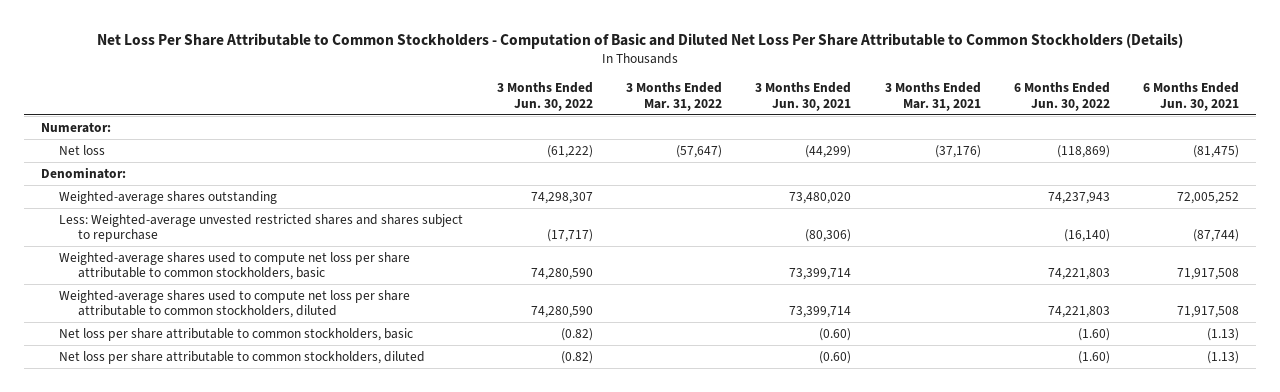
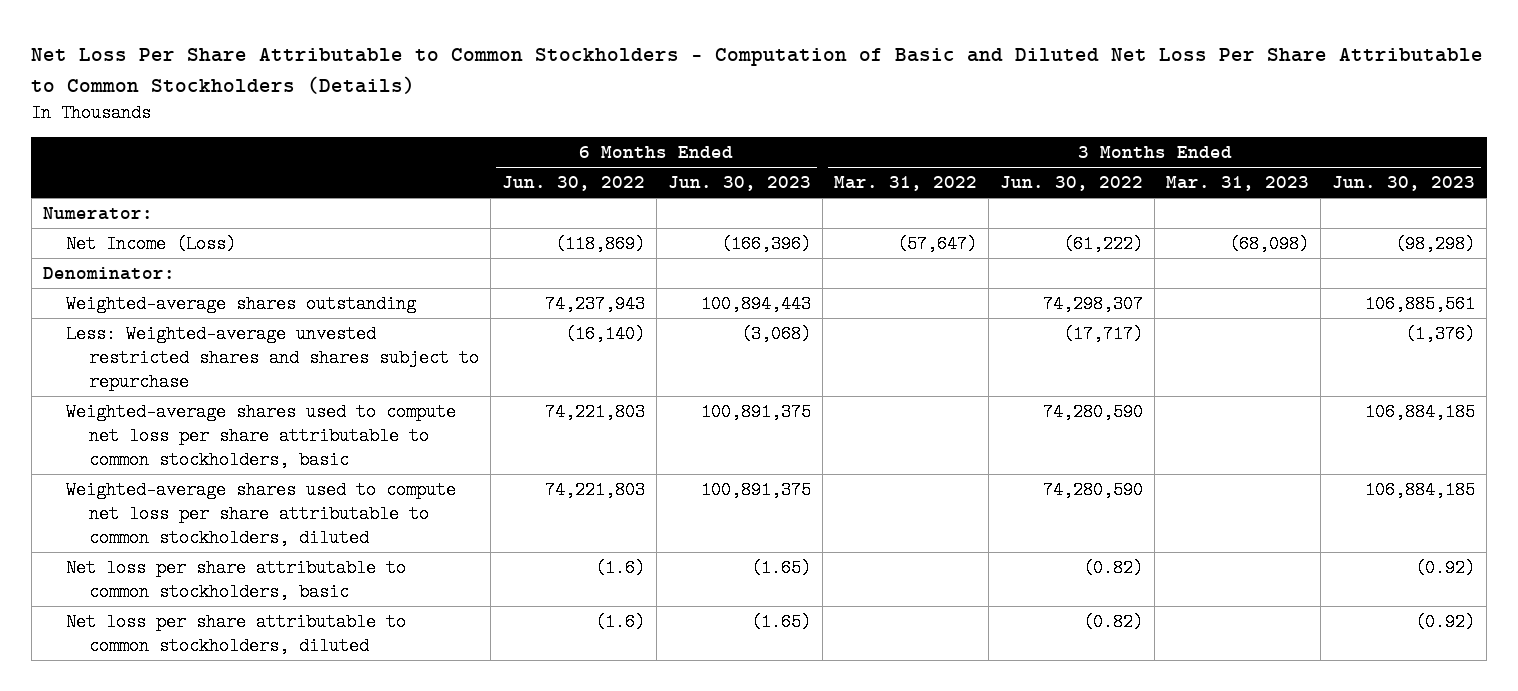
- | 3 Months Ended Jun. 30, 2022 | 3 Months Ended Mar. 31, 2022 | 3 Months Ended Jun. 30, 2021 | 3 Months Ended Mar. 31, 2021 | 6 Months Ended Jun. 30, 2022 | 6 Months Ended Jun. 30, 2021
+ | 6 Months Ended Jun. 30, 2022 | 6 Months Ended Jun. 30, 2023 | 3 Months Ended Mar. 31, 2022 | 3 Months Ended Jun. 30, 2022 | 3 Months Ended Mar. 31, 2023 | 3 Months Ended Jun. 30, 2023
- Net loss | (61,222) | (57,647) | (44,299) | (37,176) | (118,869) | (81,475)
+ Net Income (Loss) | (118,869) | (166,396) | (57,647) | (61,222) | (68,098) | (98,298)
- Net loss per share attributable to common stockholders, basic | (0.82) | | (0.60) | | (1.60) | (1.13)
- Net loss per share attributable to common stockholders, diluted | (0.82) | | (0.60) | | (1.60) | (1.13)
+ Net loss per share attributable to common stockholders, basic | (1.6) | (1.65) | | (0.82) | | (0.92)
+ Net loss per share attributable to common stockholders, diluted | (1.6) | (1.65) | | (0.82) | | (0.92)

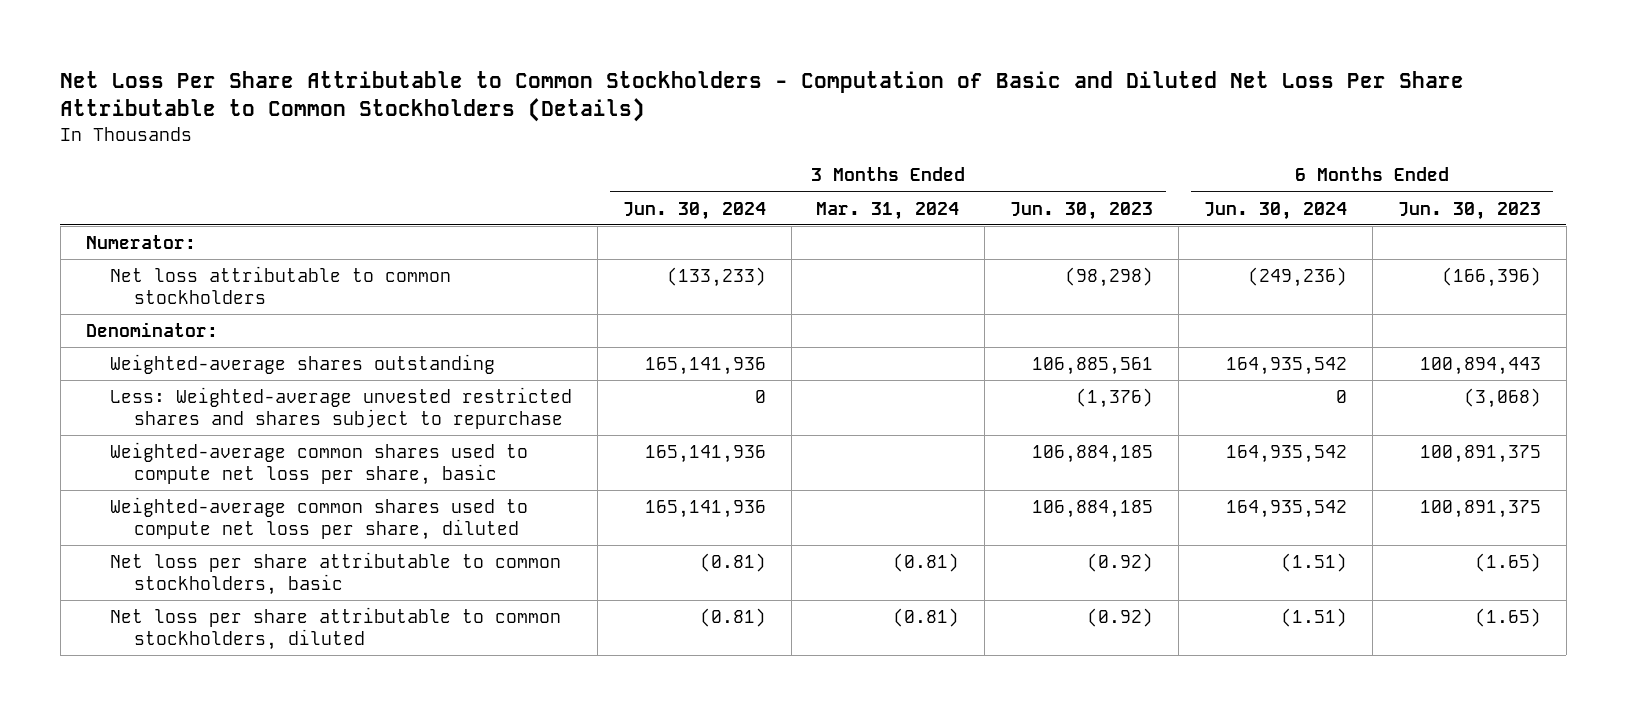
- | 6 Months Ended Jun. 30, 2022 | 6 Months Ended Jun. 30, 2023 | 3 Months Ended Mar. 31, 2022 | 3 Months Ended Jun. 30, 2022 | 3 Months Ended Mar. 31, 2023 | 3 Months Ended Jun. 30, 2023
+ | 3 Months Ended Jun. 30, 2024 | 3 Months Ended Mar. 31, 2024 | 3 Months Ended Jun. 30, 2023 | 6 Months Ended Jun. 30, 2024 | 6 Months Ended Jun. 30, 2023
- Net Income (Loss) | (118,869) | (166,396) | (57,647) | (61,222) | (68,098) | (98,298)
+ Net loss attributable to common stockholders | (133,233) | | (98,298) | (249,236) | (166,396)
- Weighted-average shares used to compute net loss per share attributable to common stockholders, basic | 74,221,803 | 100,891,375 | | 74,280,590 | | 106,884,185
- Weighted-average shares used to compute net loss per share attributable to common stockholders, diluted | 74,221,803 | 100,891,375 | | 74,280,590 | | 106,884,185
+ Weighted-average common shares used to compute net loss per share, basic | 165,141,936 | | 106,884,185 | 164,935,542 | 100,891,375
+ Weighted-average common shares used to compute net loss per share, diluted | 165,141,936 | | 106,884,185 | 164,935,542 | 100,891,375

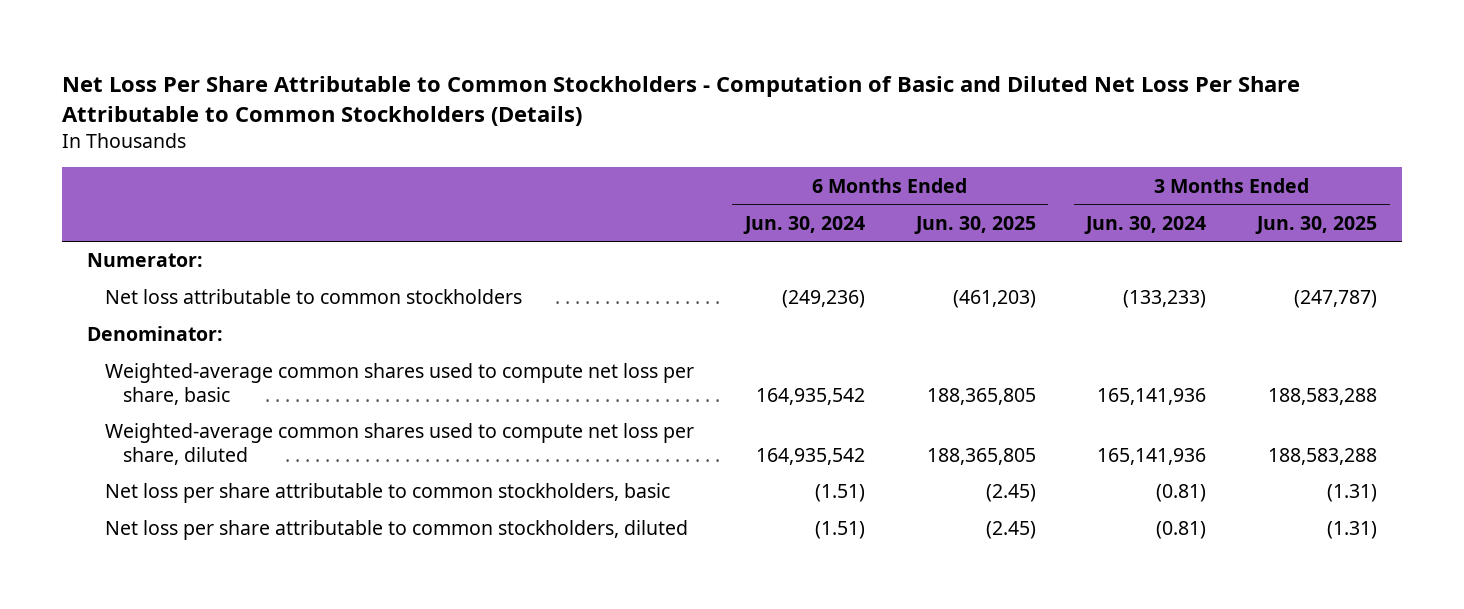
- | 3 Months Ended Jun. 30, 2024 | 3 Months Ended Mar. 31, 2024 | 3 Months Ended Jun. 30, 2023 | 6 Months Ended Jun. 30, 2024 | 6 Months Ended Jun. 30, 2023
+ | 6 Months Ended Jun. 30, 2024 | 6 Months Ended Jun. 30, 2025 | 3 Months Ended Jun. 30, 2024 | 3 Months Ended Jun. 30, 2025
- Weighted-average shares outstanding | 165,141,936 | | 106,885,561 | 164,935,542 | 100,894,443
- Less: Weighted-average unvested restricted shares and shares subject to repurchase | 0 | | (1,376) | 0 | (3,068)

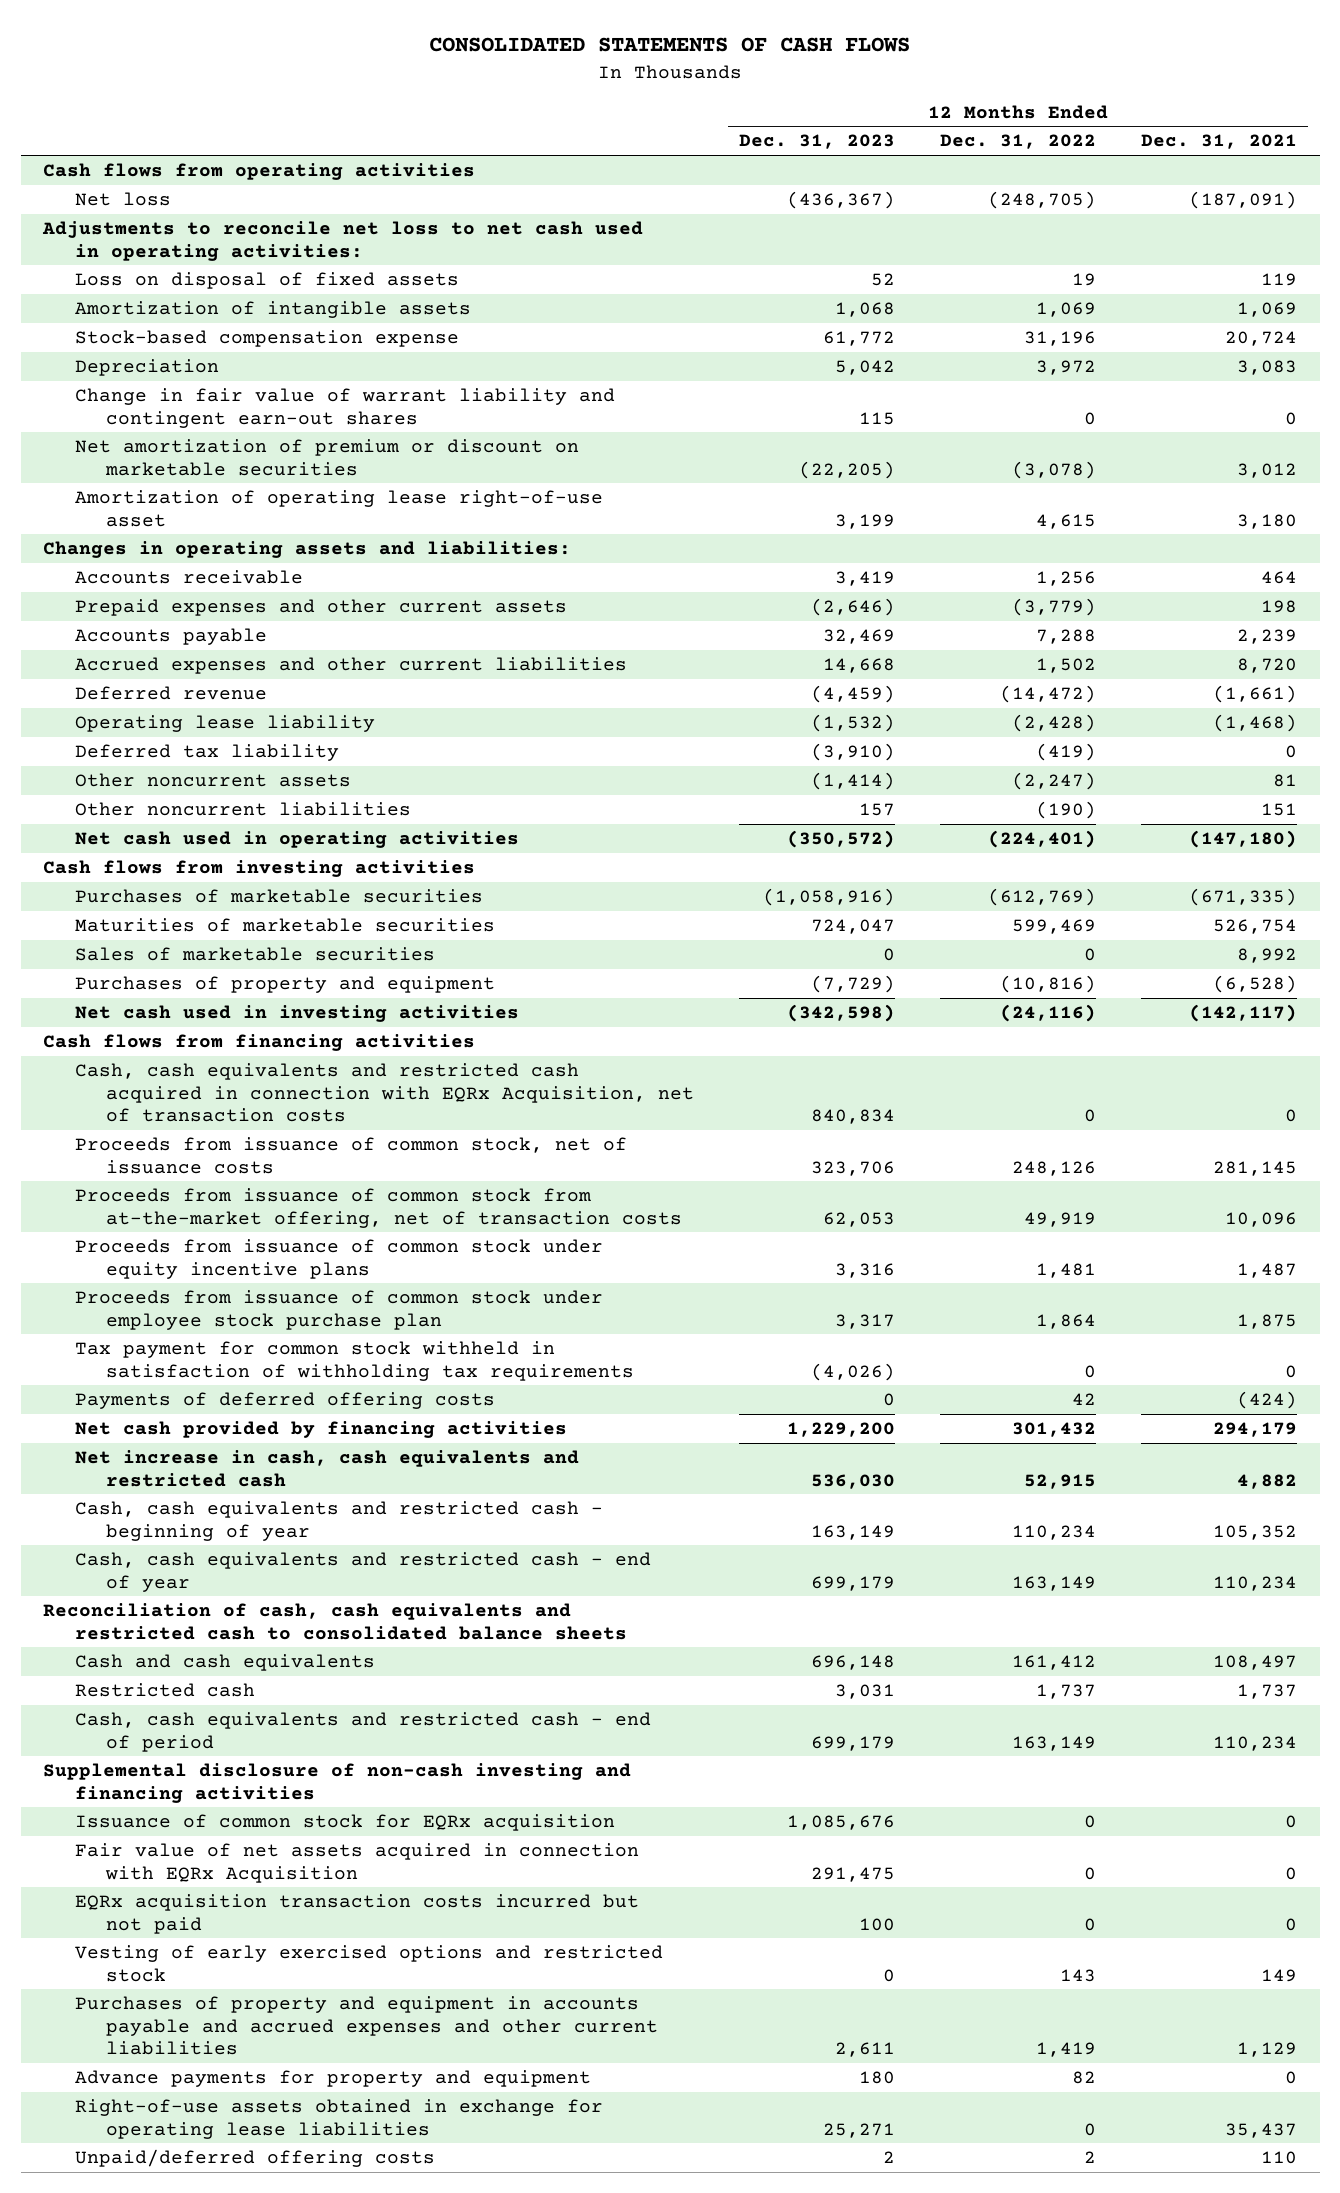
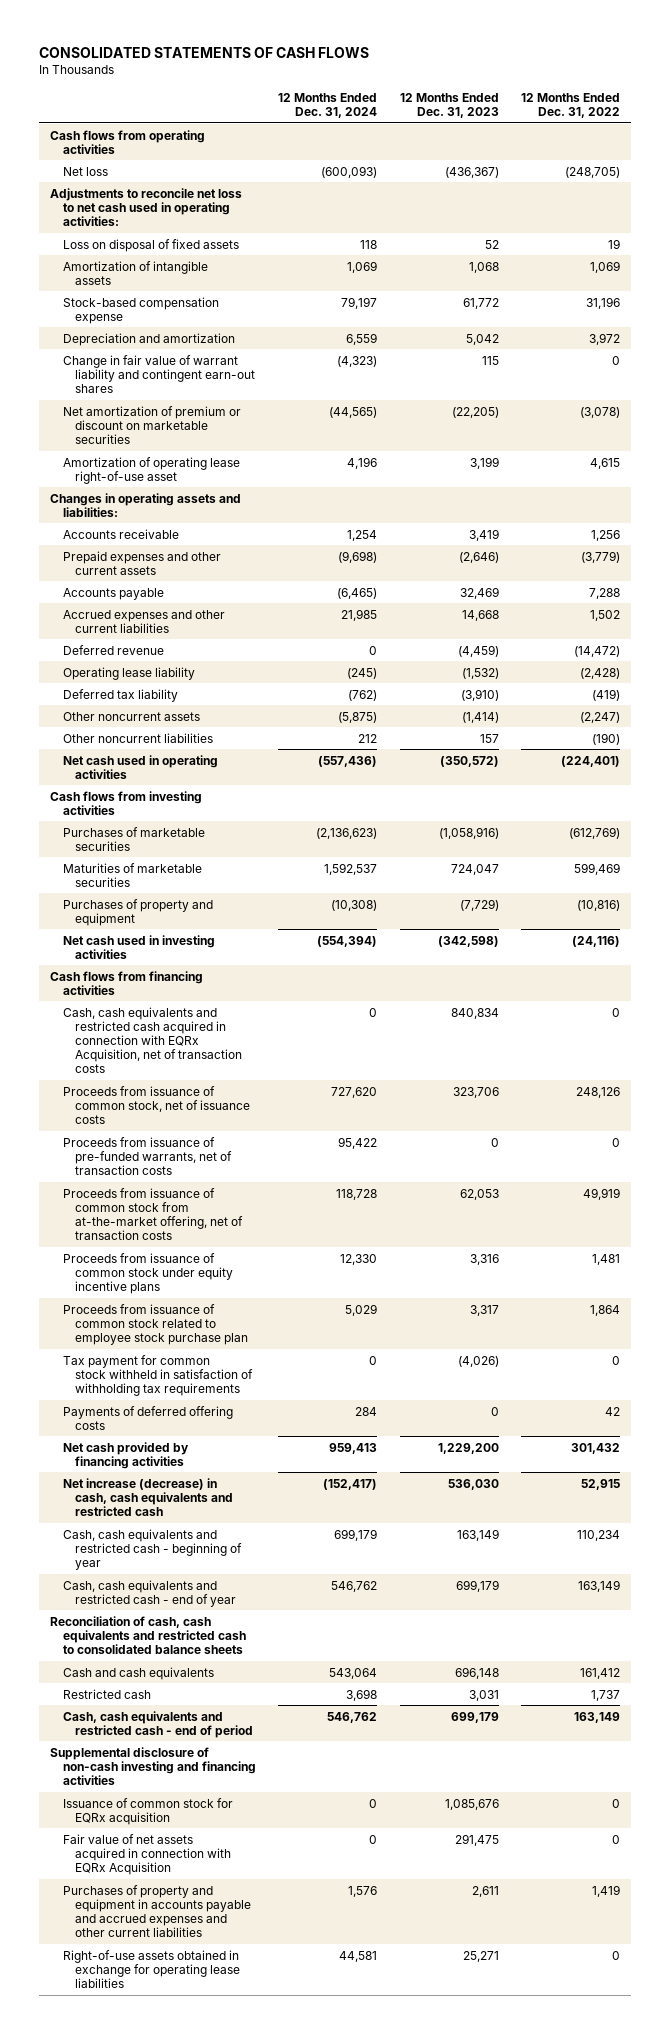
- | 12 Months Ended Dec. 31, 2023 | 12 Months Ended Dec. 31, 2022 | 12 Months Ended Dec. 31, 2021
+ | 12 Months Ended Dec. 31, 2024 | 12 Months Ended Dec. 31, 2023 | 12 Months Ended Dec. 31, 2022
- Depreciation | 5,042 | 3,972 | 3,083
+ Depreciation and amortization | 6,559 | 5,042 | 3,972
- Sales of marketable securities | 0 | 0 | 8,992
+ Proceeds from issuance of pre-funded warrants, net of transaction costs | 95,422 | 0 | 0
- Proceeds from issuance of common stock under employee stock purchase plan | 3,317 | 1,864 | 1,875
+ Proceeds from issuance of common stock related to employee stock purchase plan | 5,029 | 3,317 | 1,864
- Net increase in cash, cash equivalents and restricted cash | 536,030 | 52,915 | 4,882
+ Net increase (decrease) in cash, cash equivalents and restricted cash | (152,417) | 536,030 | 52,915
- EQRx acquisition transaction costs incurred but not paid | 100 | 0 | 0
- Vesting of early exercised options and restricted stock | 0 | 143 | 149
- Advance payments for property and equipment | 180 | 82 | 0
- Unpaid/deferred offering costs | 2 | 2 | 110

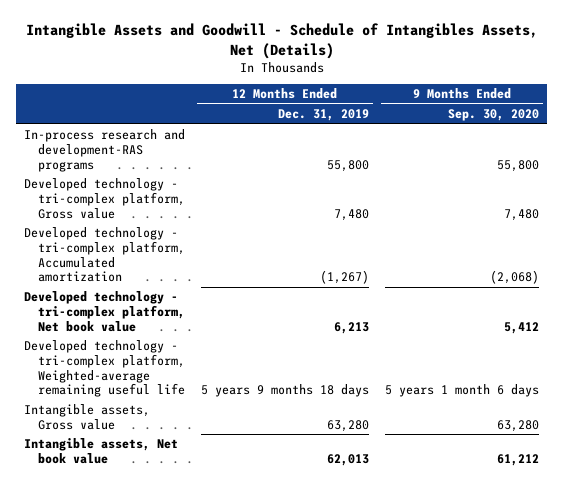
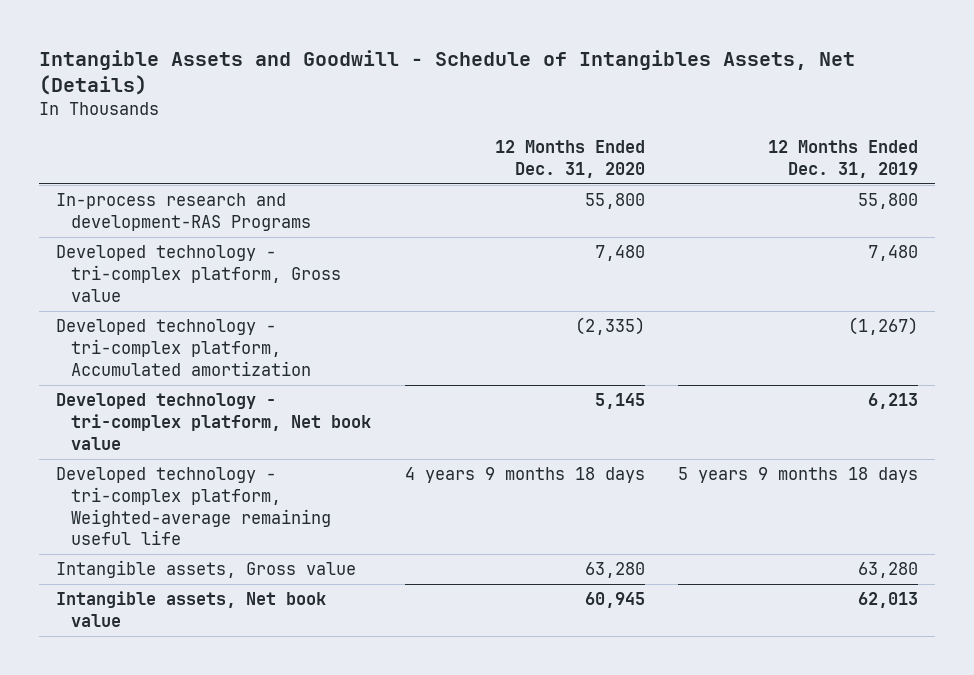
- | 12 Months Ended Dec. 31, 2019 | 9 Months Ended Sep. 30, 2020
+ | 12 Months Ended Dec. 31, 2020 | 12 Months Ended Dec. 31, 2019
- In-process research and development-RAS programs | 55,800 | 55,800
+ In-process research and development-RAS Programs | 55,800 | 55,800

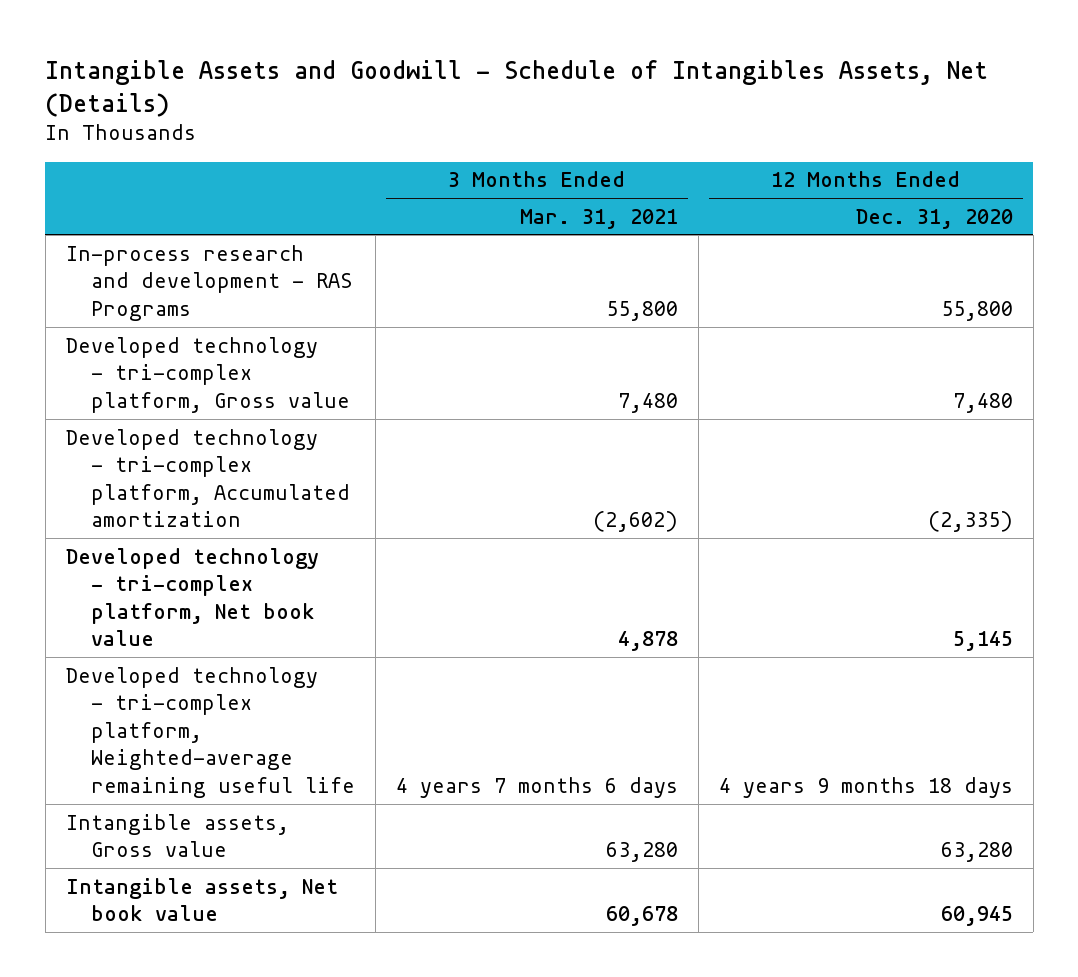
- | 12 Months Ended Dec. 31, 2020 | 12 Months Ended Dec. 31, 2019
+ | 3 Months Ended Mar. 31, 2021 | 12 Months Ended Dec. 31, 2020
- In-process research and development-RAS Programs | 55,800 | 55,800
+ In-process research and development - RAS Programs | 55,800 | 55,800

